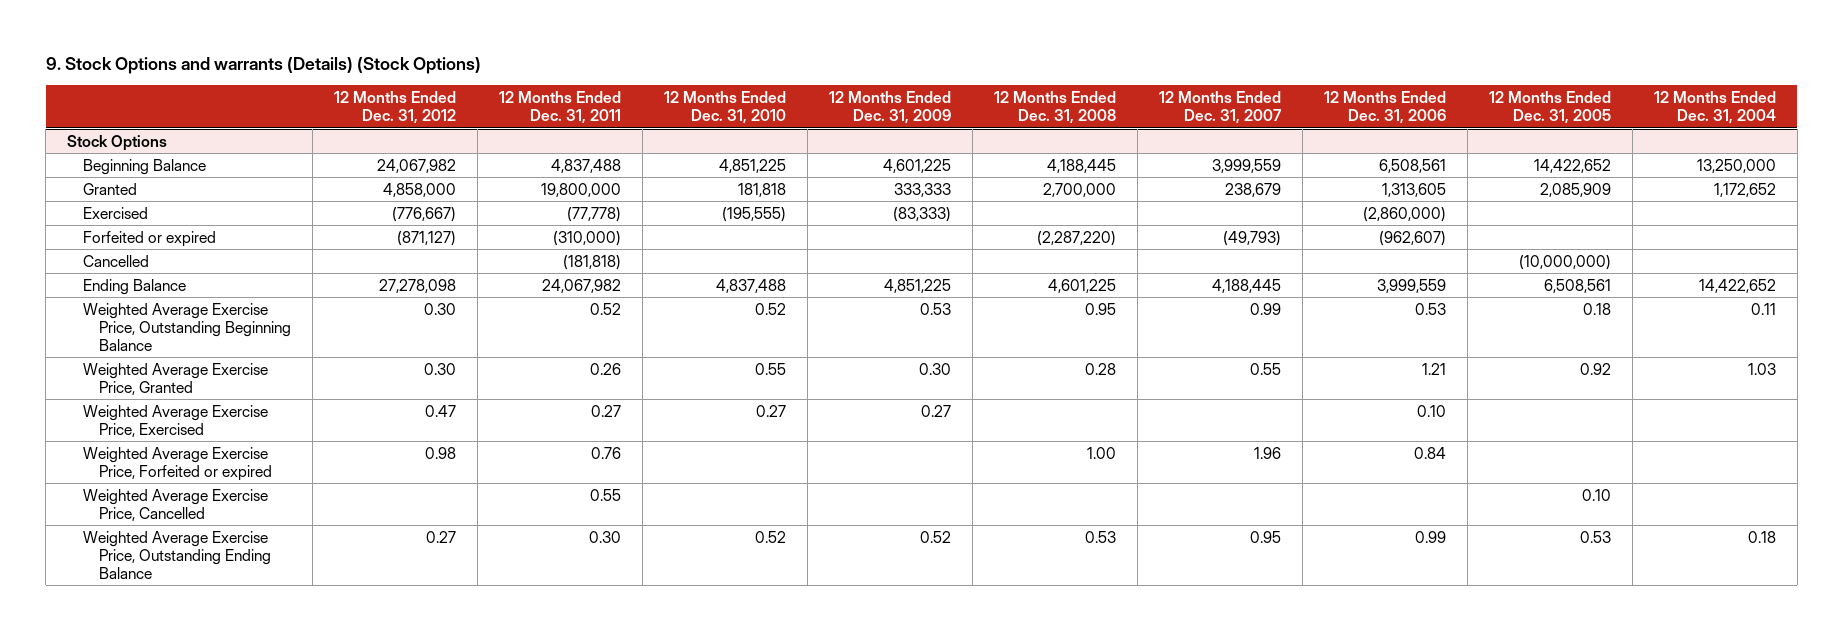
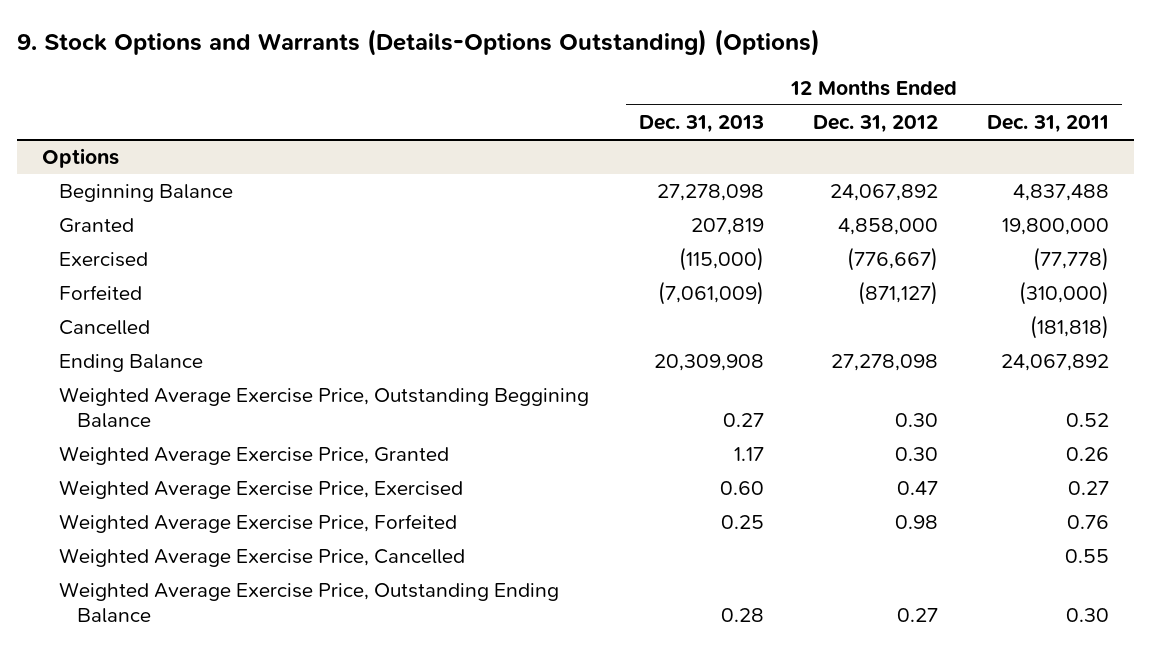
- 9. Stock Options and warrants (Details) (Stock Options)
+ 9. Stock Options and Warrants (Details-Options Outstanding) (Options)
- | 12 Months Ended Dec. 31, 2012 | 12 Months Ended Dec. 31, 2011 | 12 Months Ended Dec. 31, 2010 | 12 Months Ended Dec. 31, 2009 | 12 Months Ended Dec. 31, 2008 | 12 Months Ended Dec. 31, 2007 | 12 Months Ended Dec. 31, 2006 | 12 Months Ended Dec. 31, 2005 | 12 Months Ended Dec. 31, 2004
+ | 12 Months Ended Dec. 31, 2013 | 12 Months Ended Dec. 31, 2012 | 12 Months Ended Dec. 31, 2011
- Stock Options
- Beginning Balance | 24,067,982 | 4,837,488 | 4,851,225 | 4,601,225 | 4,188,445 | 3,999,559 | 6,508,561 | 14,422,652 | 13,250,000
+ Options
+ Beginning Balance | 27,278,098 | 24,067,892 | 4,837,488
- Forfeited or expired | (871,127) | (310,000) | | | (2,287,220) | (49,793) | (962,607) | |
+ Forfeited | (7,061,009) | (871,127) | (310,000)
- Ending Balance | 27,278,098 | 24,067,982 | 4,837,488 | 4,851,225 | 4,601,225 | 4,188,445 | 3,999,559 | 6,508,561 | 14,422,652
- Weighted Average Exercise Price, Outstanding Beginning Balance | 0.30 | 0.52 | 0.52 | 0.53 | 0.95 | 0.99 | 0.53 | 0.18 | 0.11
+ Ending Balance | 20,309,908 | 27,278,098 | 24,067,892
+ Weighted Average Exercise Price, Outstanding Beggining Balance | 0.27 | 0.30 | 0.52
- Weighted Average Exercise Price, Forfeited or expired | 0.98 | 0.76 | | | 1.00 | 1.96 | 0.84 | |
+ Weighted Average Exercise Price, Forfeited | 0.25 | 0.98 | 0.76

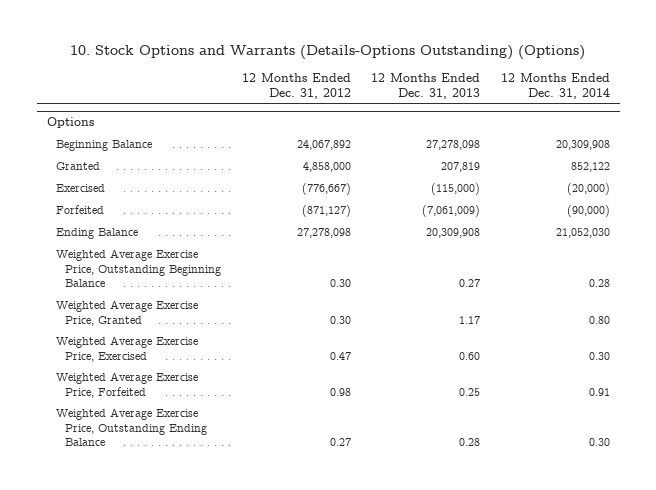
- 9. Stock Options and Warrants (Details-Options Outstanding) (Options)
+ 10. Stock Options and Warrants (Details-Options Outstanding) (Options)
- | 12 Months Ended Dec. 31, 2013 | 12 Months Ended Dec. 31, 2012 | 12 Months Ended Dec. 31, 2011
+ | 12 Months Ended Dec. 31, 2012 | 12 Months Ended Dec. 31, 2013 | 12 Months Ended Dec. 31, 2014
@ Options
- Cancelled | | | (181,818)
- Weighted Average Exercise Price, Outstanding Beggining Balance | 0.27 | 0.30 | 0.52
+ Weighted Average Exercise Price, Outstanding Beginning Balance | 0.30 | 0.27 | 0.28
- Weighted Average Exercise Price, Cancelled | | | 0.55

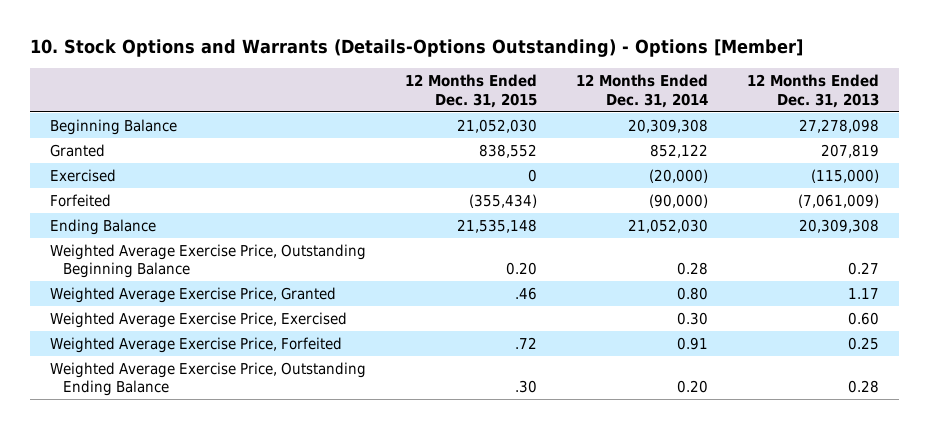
- 10. Stock Options and Warrants (Details-Options Outstanding) (Options)
+ 10. Stock Options and Warrants (Details-Options Outstanding) - Options [Member]
- | 12 Months Ended Dec. 31, 2012 | 12 Months Ended Dec. 31, 2013 | 12 Months Ended Dec. 31, 2014
+ | 12 Months Ended Dec. 31, 2015 | 12 Months Ended Dec. 31, 2014 | 12 Months Ended Dec. 31, 2013
- Options
- Beginning Balance | 24,067,892 | 27,278,098 | 20,309,908
+ Beginning Balance | 21,052,030 | 20,309,308 | 27,278,098
- Ending Balance | 27,278,098 | 20,309,908 | 21,052,030
+ Ending Balance | 21,535,148 | 21,052,030 | 20,309,308
- Weighted Average Exercise Price, Outstanding Ending Balance | 0.27 | 0.28 | 0.30
+ Weighted Average Exercise Price, Outstanding Ending Balance | .30 | 0.20 | 0.28

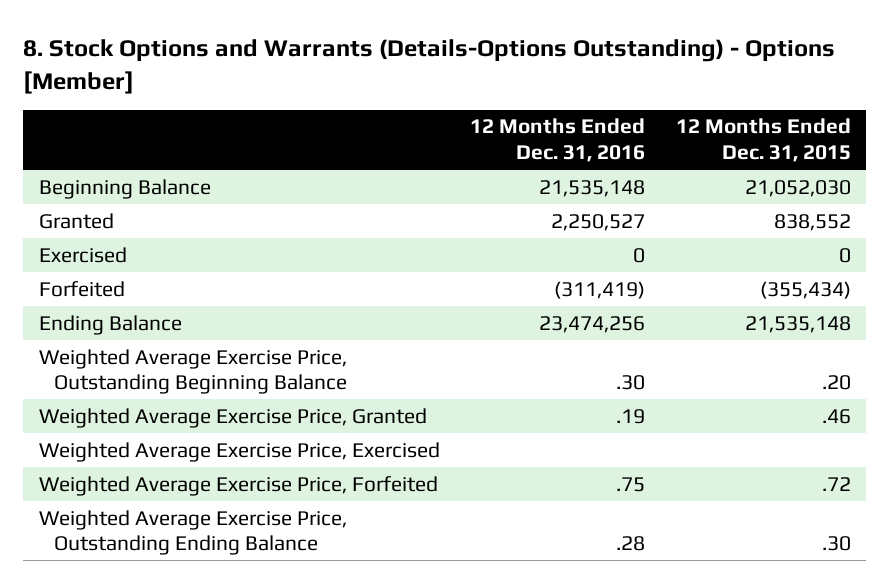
- 10. Stock Options and Warrants (Details-Options Outstanding) - Options [Member]
+ 8. Stock Options and Warrants (Details-Options Outstanding) - Options [Member]
- | 12 Months Ended Dec. 31, 2015 | 12 Months Ended Dec. 31, 2014 | 12 Months Ended Dec. 31, 2013
+ | 12 Months Ended Dec. 31, 2016 | 12 Months Ended Dec. 31, 2015
- Weighted Average Exercise Price, Outstanding Beginning Balance | 0.20 | 0.28 | 0.27
+ Weighted Average Exercise Price, Outstanding Beginning Balance | .30 | .20

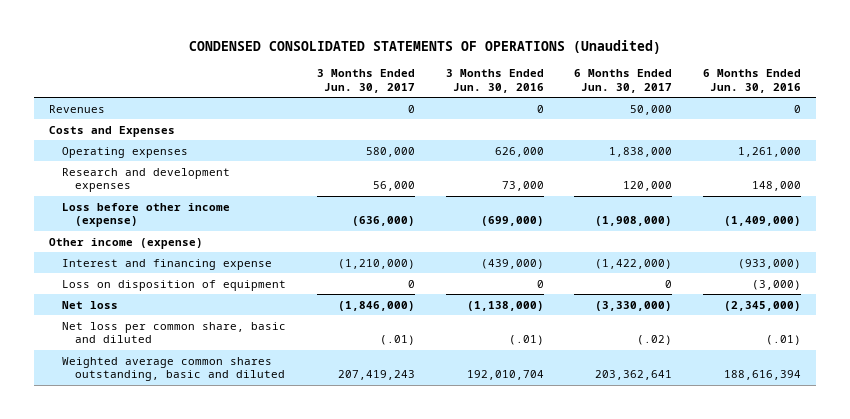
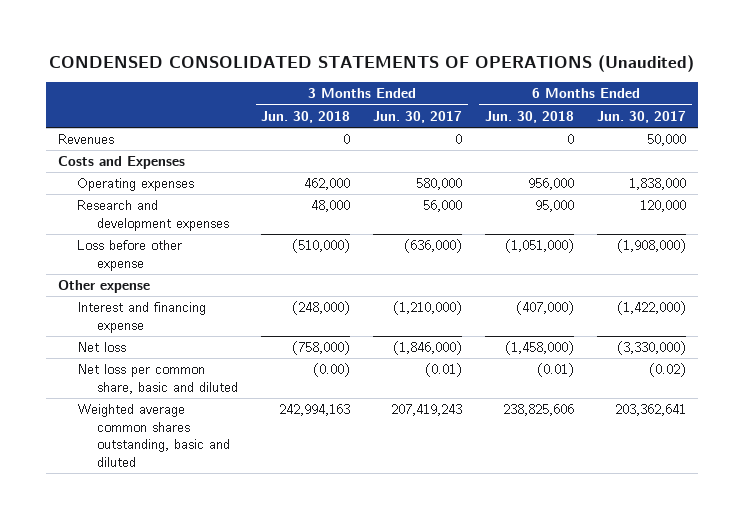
- | 3 Months Ended Jun. 30, 2017 | 3 Months Ended Jun. 30, 2016 | 6 Months Ended Jun. 30, 2017 | 6 Months Ended Jun. 30, 2016
+ | 3 Months Ended Jun. 30, 2018 | 3 Months Ended Jun. 30, 2017 | 6 Months Ended Jun. 30, 2018 | 6 Months Ended Jun. 30, 2017
- Loss before other income (expense) | (636,000) | (699,000) | (1,908,000) | (1,409,000)
- Other income (expense)
+ Loss before other expense | (510,000) | (636,000) | (1,051,000) | (1,908,000)
+ Other expense
- Loss on disposition of equipment | 0 | 0 | 0 | (3,000)
- Net loss per common share, basic and diluted | (.01) | (.01) | (.02) | (.01)
+ Net loss per common share, basic and diluted | (0.00) | (0.01) | (0.01) | (0.02)

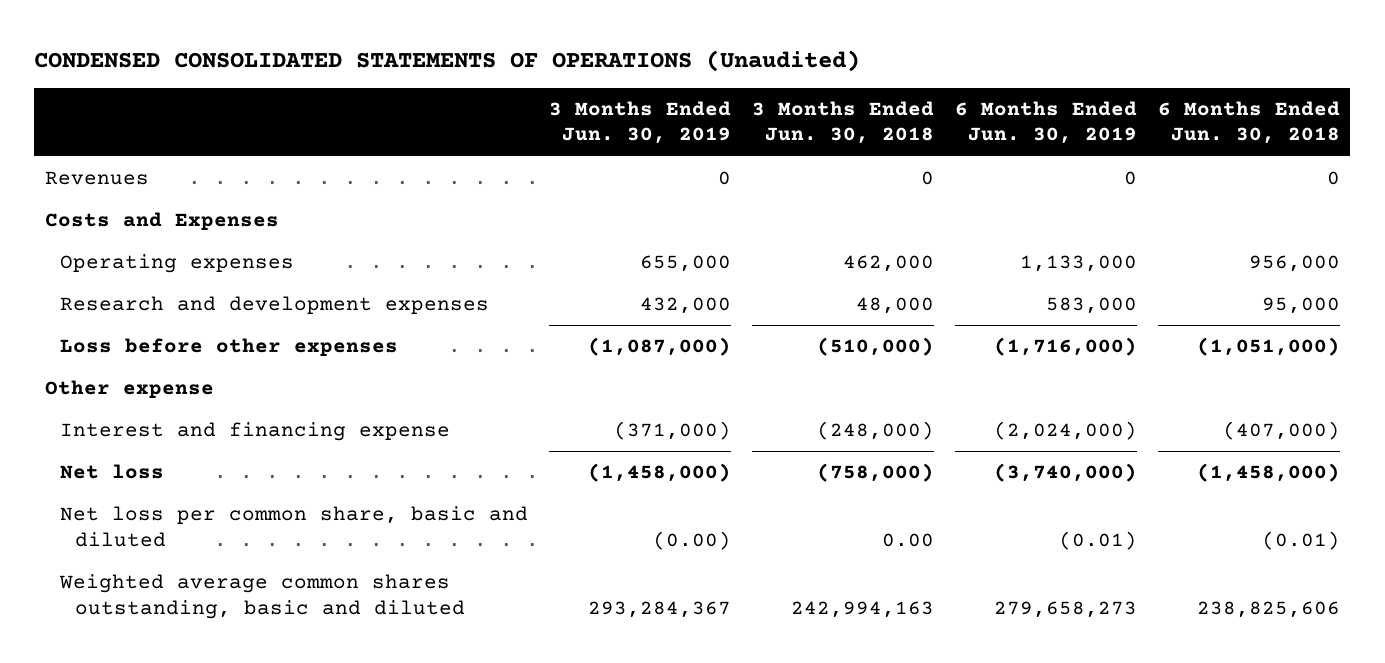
- | 3 Months Ended Jun. 30, 2018 | 3 Months Ended Jun. 30, 2017 | 6 Months Ended Jun. 30, 2018 | 6 Months Ended Jun. 30, 2017
+ | 3 Months Ended Jun. 30, 2019 | 3 Months Ended Jun. 30, 2018 | 6 Months Ended Jun. 30, 2019 | 6 Months Ended Jun. 30, 2018
- Loss before other expense | (510,000) | (636,000) | (1,051,000) | (1,908,000)
+ Loss before other expenses | (1,087,000) | (510,000) | (1,716,000) | (1,051,000)
- Net loss per common share, basic and diluted | (0.00) | (0.01) | (0.01) | (0.02)
+ Net loss per common share, basic and diluted | (0.00) | 0.00 | (0.01) | (0.01)

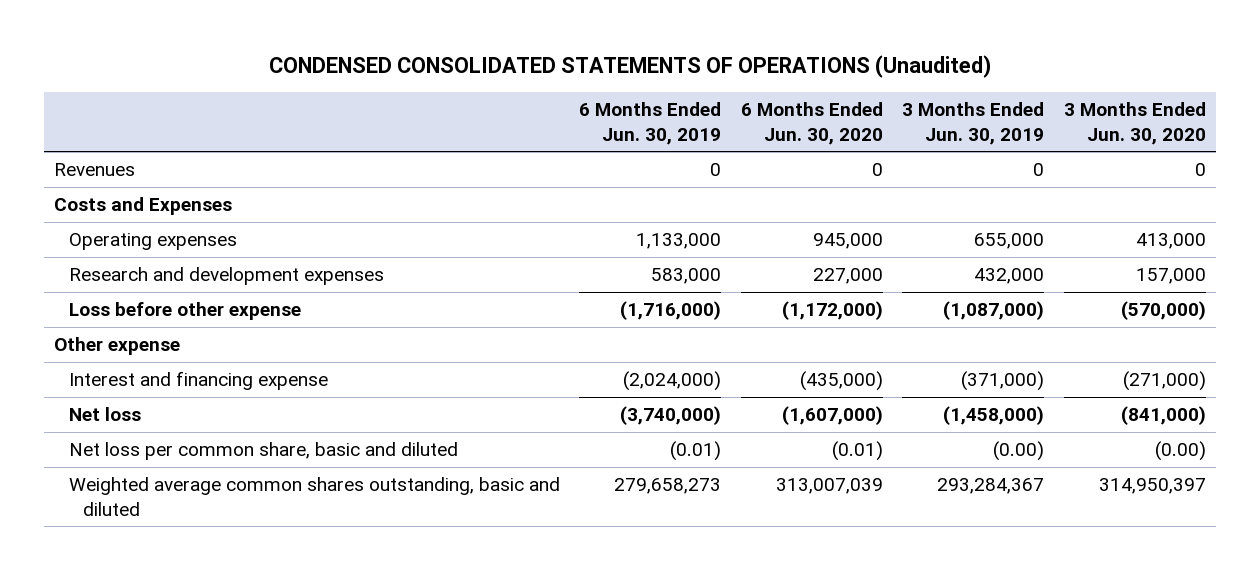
- | 3 Months Ended Jun. 30, 2019 | 3 Months Ended Jun. 30, 2018 | 6 Months Ended Jun. 30, 2019 | 6 Months Ended Jun. 30, 2018
+ | 6 Months Ended Jun. 30, 2019 | 6 Months Ended Jun. 30, 2020 | 3 Months Ended Jun. 30, 2019 | 3 Months Ended Jun. 30, 2020
- Loss before other expenses | (1,087,000) | (510,000) | (1,716,000) | (1,051,000)
+ Loss before other expense | (1,716,000) | (1,172,000) | (1,087,000) | (570,000)

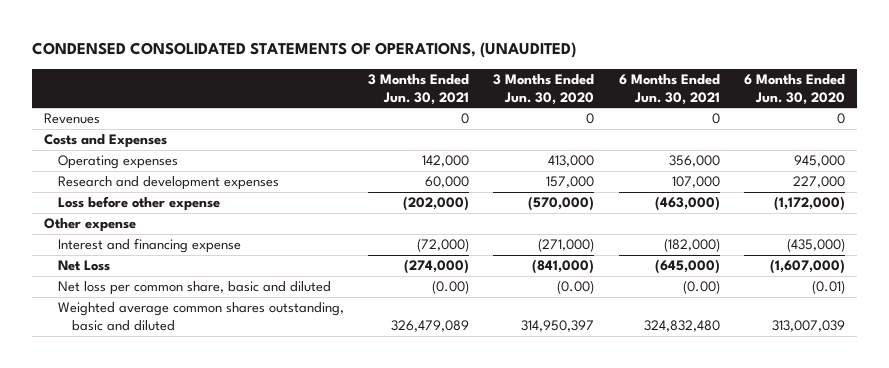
- CONDENSED CONSOLIDATED STATEMENTS OF OPERATIONS (Unaudited)
+ CONDENSED CONSOLIDATED STATEMENTS OF OPERATIONS, (UNAUDITED)
- | 6 Months Ended Jun. 30, 2019 | 6 Months Ended Jun. 30, 2020 | 3 Months Ended Jun. 30, 2019 | 3 Months Ended Jun. 30, 2020
+ | 3 Months Ended Jun. 30, 2021 | 3 Months Ended Jun. 30, 2020 | 6 Months Ended Jun. 30, 2021 | 6 Months Ended Jun. 30, 2020
- Net loss | (3,740,000) | (1,607,000) | (1,458,000) | (841,000)
+ Net Loss | (274,000) | (841,000) | (645,000) | (1,607,000)

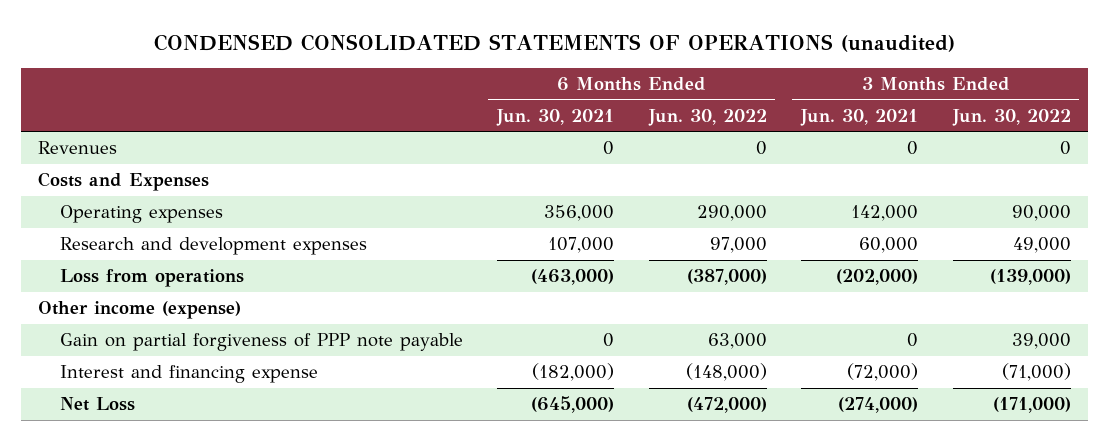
- CONDENSED CONSOLIDATED STATEMENTS OF OPERATIONS, (UNAUDITED)
+ CONDENSED CONSOLIDATED STATEMENTS OF OPERATIONS (unaudited)
- | 3 Months Ended Jun. 30, 2021 | 3 Months Ended Jun. 30, 2020 | 6 Months Ended Jun. 30, 2021 | 6 Months Ended Jun. 30, 2020
+ | 6 Months Ended Jun. 30, 2021 | 6 Months Ended Jun. 30, 2022 | 3 Months Ended Jun. 30, 2021 | 3 Months Ended Jun. 30, 2022
- Loss before other expense | (202,000) | (570,000) | (463,000) | (1,172,000)
- Other expense
+ Loss from operations | (463,000) | (387,000) | (202,000) | (139,000)
+ Other income (expense)
+ Gain on partial forgiveness of PPP note payable | 0 | 63,000 | 0 | 39,000
- Net loss per common share, basic and diluted | (0.00) | (0.00) | (0.00) | (0.01)
- Weighted average common shares outstanding, basic and diluted | 326,479,089 | 314,950,397 | 324,832,480 | 313,007,039

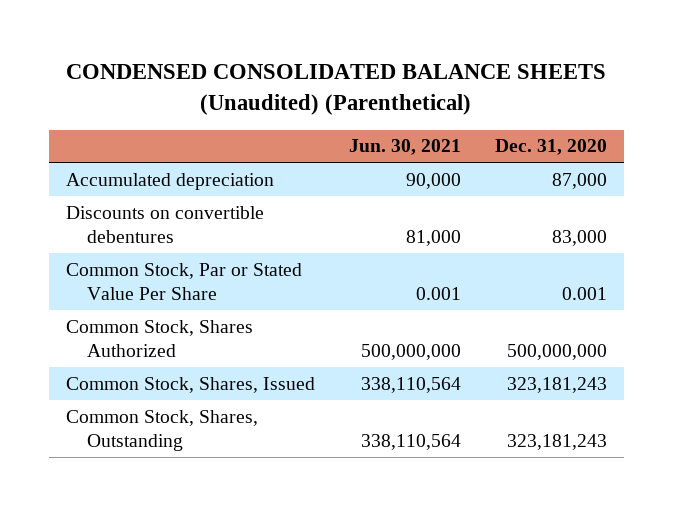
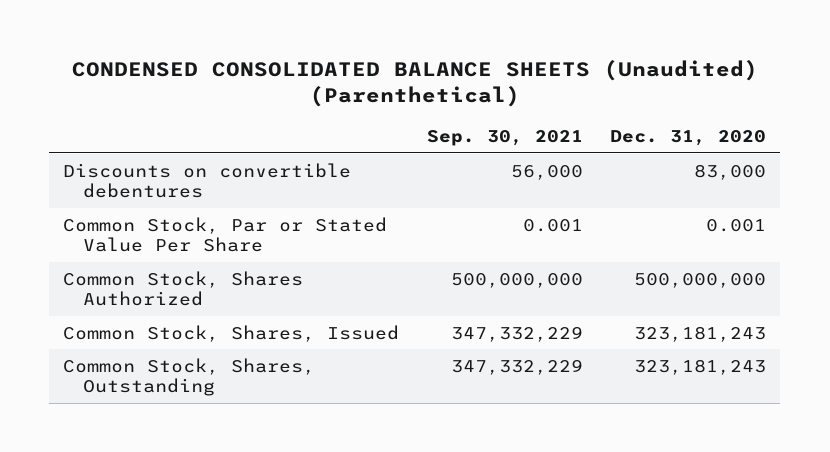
- | Jun. 30, 2021 | Dec. 31, 2020
+ | Sep. 30, 2021 | Dec. 31, 2020
- Accumulated depreciation | 90,000 | 87,000

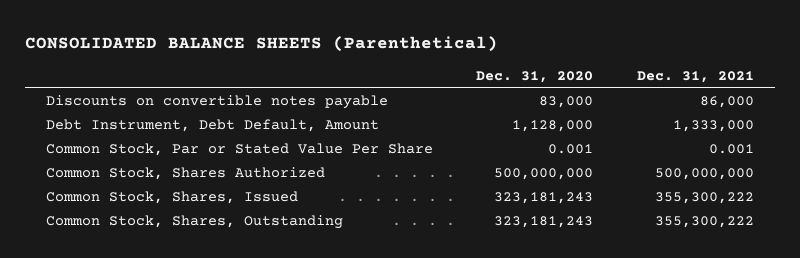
- CONDENSED CONSOLIDATED BALANCE SHEETS (Unaudited) (Parenthetical)
+ CONSOLIDATED BALANCE SHEETS (Parenthetical)
- | Sep. 30, 2021 | Dec. 31, 2020
+ | Dec. 31, 2020 | Dec. 31, 2021
- Discounts on convertible debentures | 56,000 | 83,000
+ Discounts on convertible notes payable | 83,000 | 86,000
+ Debt Instrument, Debt Default, Amount | 1,128,000 | 1,333,000

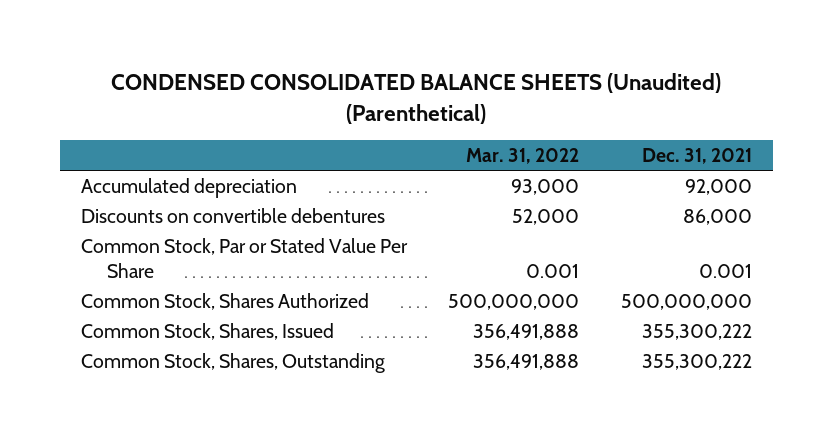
- CONSOLIDATED BALANCE SHEETS (Parenthetical)
+ CONDENSED CONSOLIDATED BALANCE SHEETS (Unaudited) (Parenthetical)
- | Dec. 31, 2020 | Dec. 31, 2021
+ | Mar. 31, 2022 | Dec. 31, 2021
- Discounts on convertible notes payable | 83,000 | 86,000
- Debt Instrument, Debt Default, Amount | 1,128,000 | 1,333,000
+ Accumulated depreciation | 93,000 | 92,000
+ Discounts on convertible debentures | 52,000 | 86,000

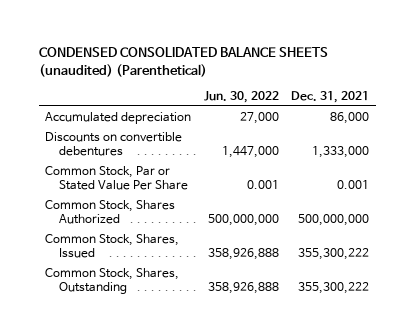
- CONDENSED CONSOLIDATED BALANCE SHEETS (Unaudited) (Parenthetical)
+ CONDENSED CONSOLIDATED BALANCE SHEETS (unaudited) (Parenthetical)
- | Mar. 31, 2022 | Dec. 31, 2021
+ | Jun. 30, 2022 | Dec. 31, 2021
- Accumulated depreciation | 93,000 | 92,000
- Discounts on convertible debentures | 52,000 | 86,000
+ Accumulated depreciation | 27,000 | 86,000
+ Discounts on convertible debentures | 1,447,000 | 1,333,000

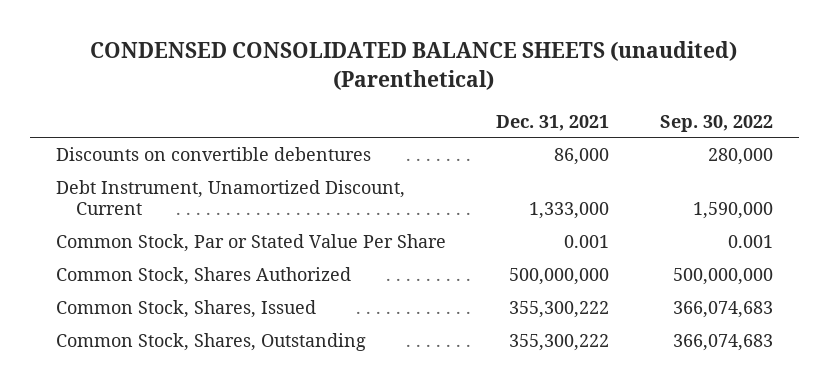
- | Jun. 30, 2022 | Dec. 31, 2021
+ | Dec. 31, 2021 | Sep. 30, 2022
- Accumulated depreciation | 27,000 | 86,000
- Discounts on convertible debentures | 1,447,000 | 1,333,000
+ Discounts on convertible debentures | 86,000 | 280,000
+ Debt Instrument, Unamortized Discount, Current | 1,333,000 | 1,590,000

